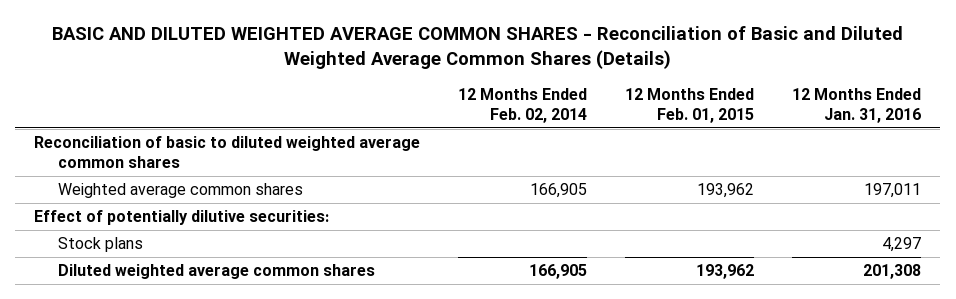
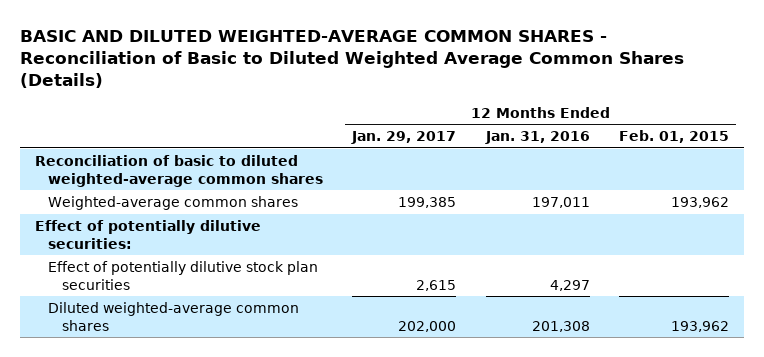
- BASIC AND DILUTED WEIGHTED AVERAGE COMMON SHARES - Reconciliation of Basic and Diluted Weighted Average Common Shares (Details)
+ BASIC AND DILUTED WEIGHTED-AVERAGE COMMON SHARES - Reconciliation of Basic to Diluted Weighted Average Common Shares (Details)
- | 12 Months Ended Feb. 02, 2014 | 12 Months Ended Feb. 01, 2015 | 12 Months Ended Jan. 31, 2016
+ | 12 Months Ended Jan. 29, 2017 | 12 Months Ended Jan. 31, 2016 | 12 Months Ended Feb. 01, 2015
- Reconciliation of basic to diluted weighted average common shares
- Weighted average common shares | 166,905 | 193,962 | 197,011
+ Reconciliation of basic to diluted weighted-average common shares
+ Weighted-average common shares | 199,385 | 197,011 | 193,962
- Stock plans | | | 4,297
- Diluted weighted average common shares | 166,905 | 193,962 | 201,308
+ Effect of potentially dilutive stock plan securities | 2,615 | 4,297 |
+ Diluted weighted-average common shares | 202,000 | 201,308 | 193,962

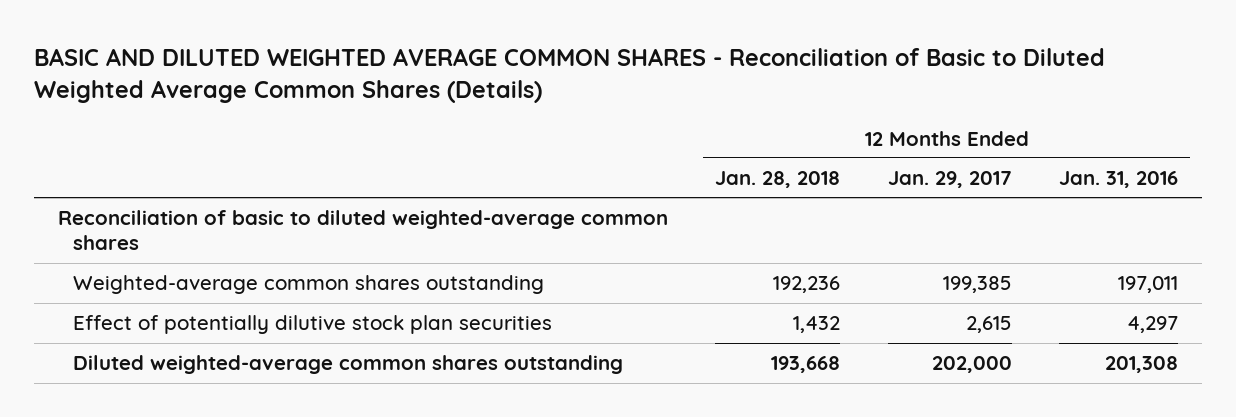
- BASIC AND DILUTED WEIGHTED-AVERAGE COMMON SHARES - Reconciliation of Basic to Diluted Weighted Average Common Shares (Details)
+ BASIC AND DILUTED WEIGHTED AVERAGE COMMON SHARES - Reconciliation of Basic to Diluted Weighted Average Common Shares (Details)
- | 12 Months Ended Jan. 29, 2017 | 12 Months Ended Jan. 31, 2016 | 12 Months Ended Feb. 01, 2015
+ | 12 Months Ended Jan. 28, 2018 | 12 Months Ended Jan. 29, 2017 | 12 Months Ended Jan. 31, 2016
- Weighted-average common shares | 199,385 | 197,011 | 193,962
- Effect of potentially dilutive securities:
+ Weighted-average common shares outstanding | 192,236 | 199,385 | 197,011
- Diluted weighted-average common shares | 202,000 | 201,308 | 193,962
+ Diluted weighted-average common shares outstanding | 193,668 | 202,000 | 201,308

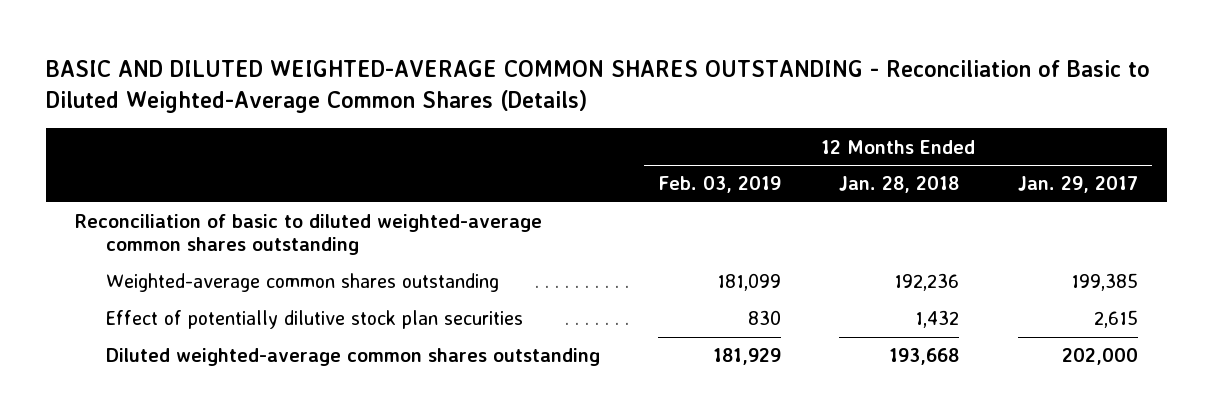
- BASIC AND DILUTED WEIGHTED AVERAGE COMMON SHARES - Reconciliation of Basic to Diluted Weighted Average Common Shares (Details)
+ BASIC AND DILUTED WEIGHTED-AVERAGE COMMON SHARES OUTSTANDING - Reconciliation of Basic to Diluted Weighted-Average Common Shares (Details)
- | 12 Months Ended Jan. 28, 2018 | 12 Months Ended Jan. 29, 2017 | 12 Months Ended Jan. 31, 2016
+ | 12 Months Ended Feb. 03, 2019 | 12 Months Ended Jan. 28, 2018 | 12 Months Ended Jan. 29, 2017
- Reconciliation of basic to diluted weighted-average common shares
+ Reconciliation of basic to diluted weighted-average common shares outstanding

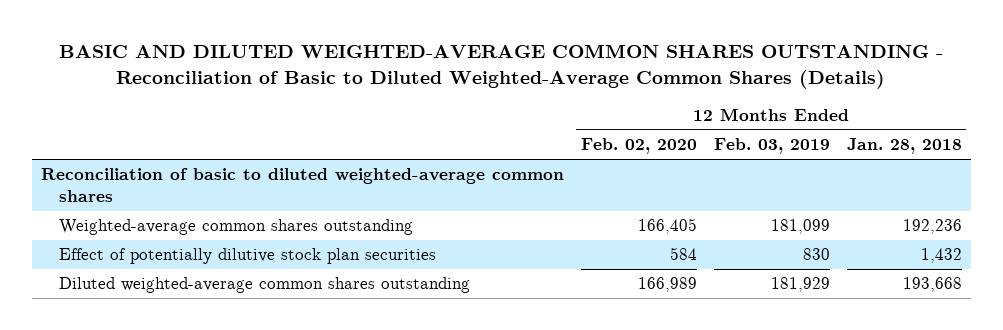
- | 12 Months Ended Feb. 03, 2019 | 12 Months Ended Jan. 28, 2018 | 12 Months Ended Jan. 29, 2017
+ | 12 Months Ended Feb. 02, 2020 | 12 Months Ended Feb. 03, 2019 | 12 Months Ended Jan. 28, 2018
- Reconciliation of basic to diluted weighted-average common shares outstanding
+ Reconciliation of basic to diluted weighted-average common shares

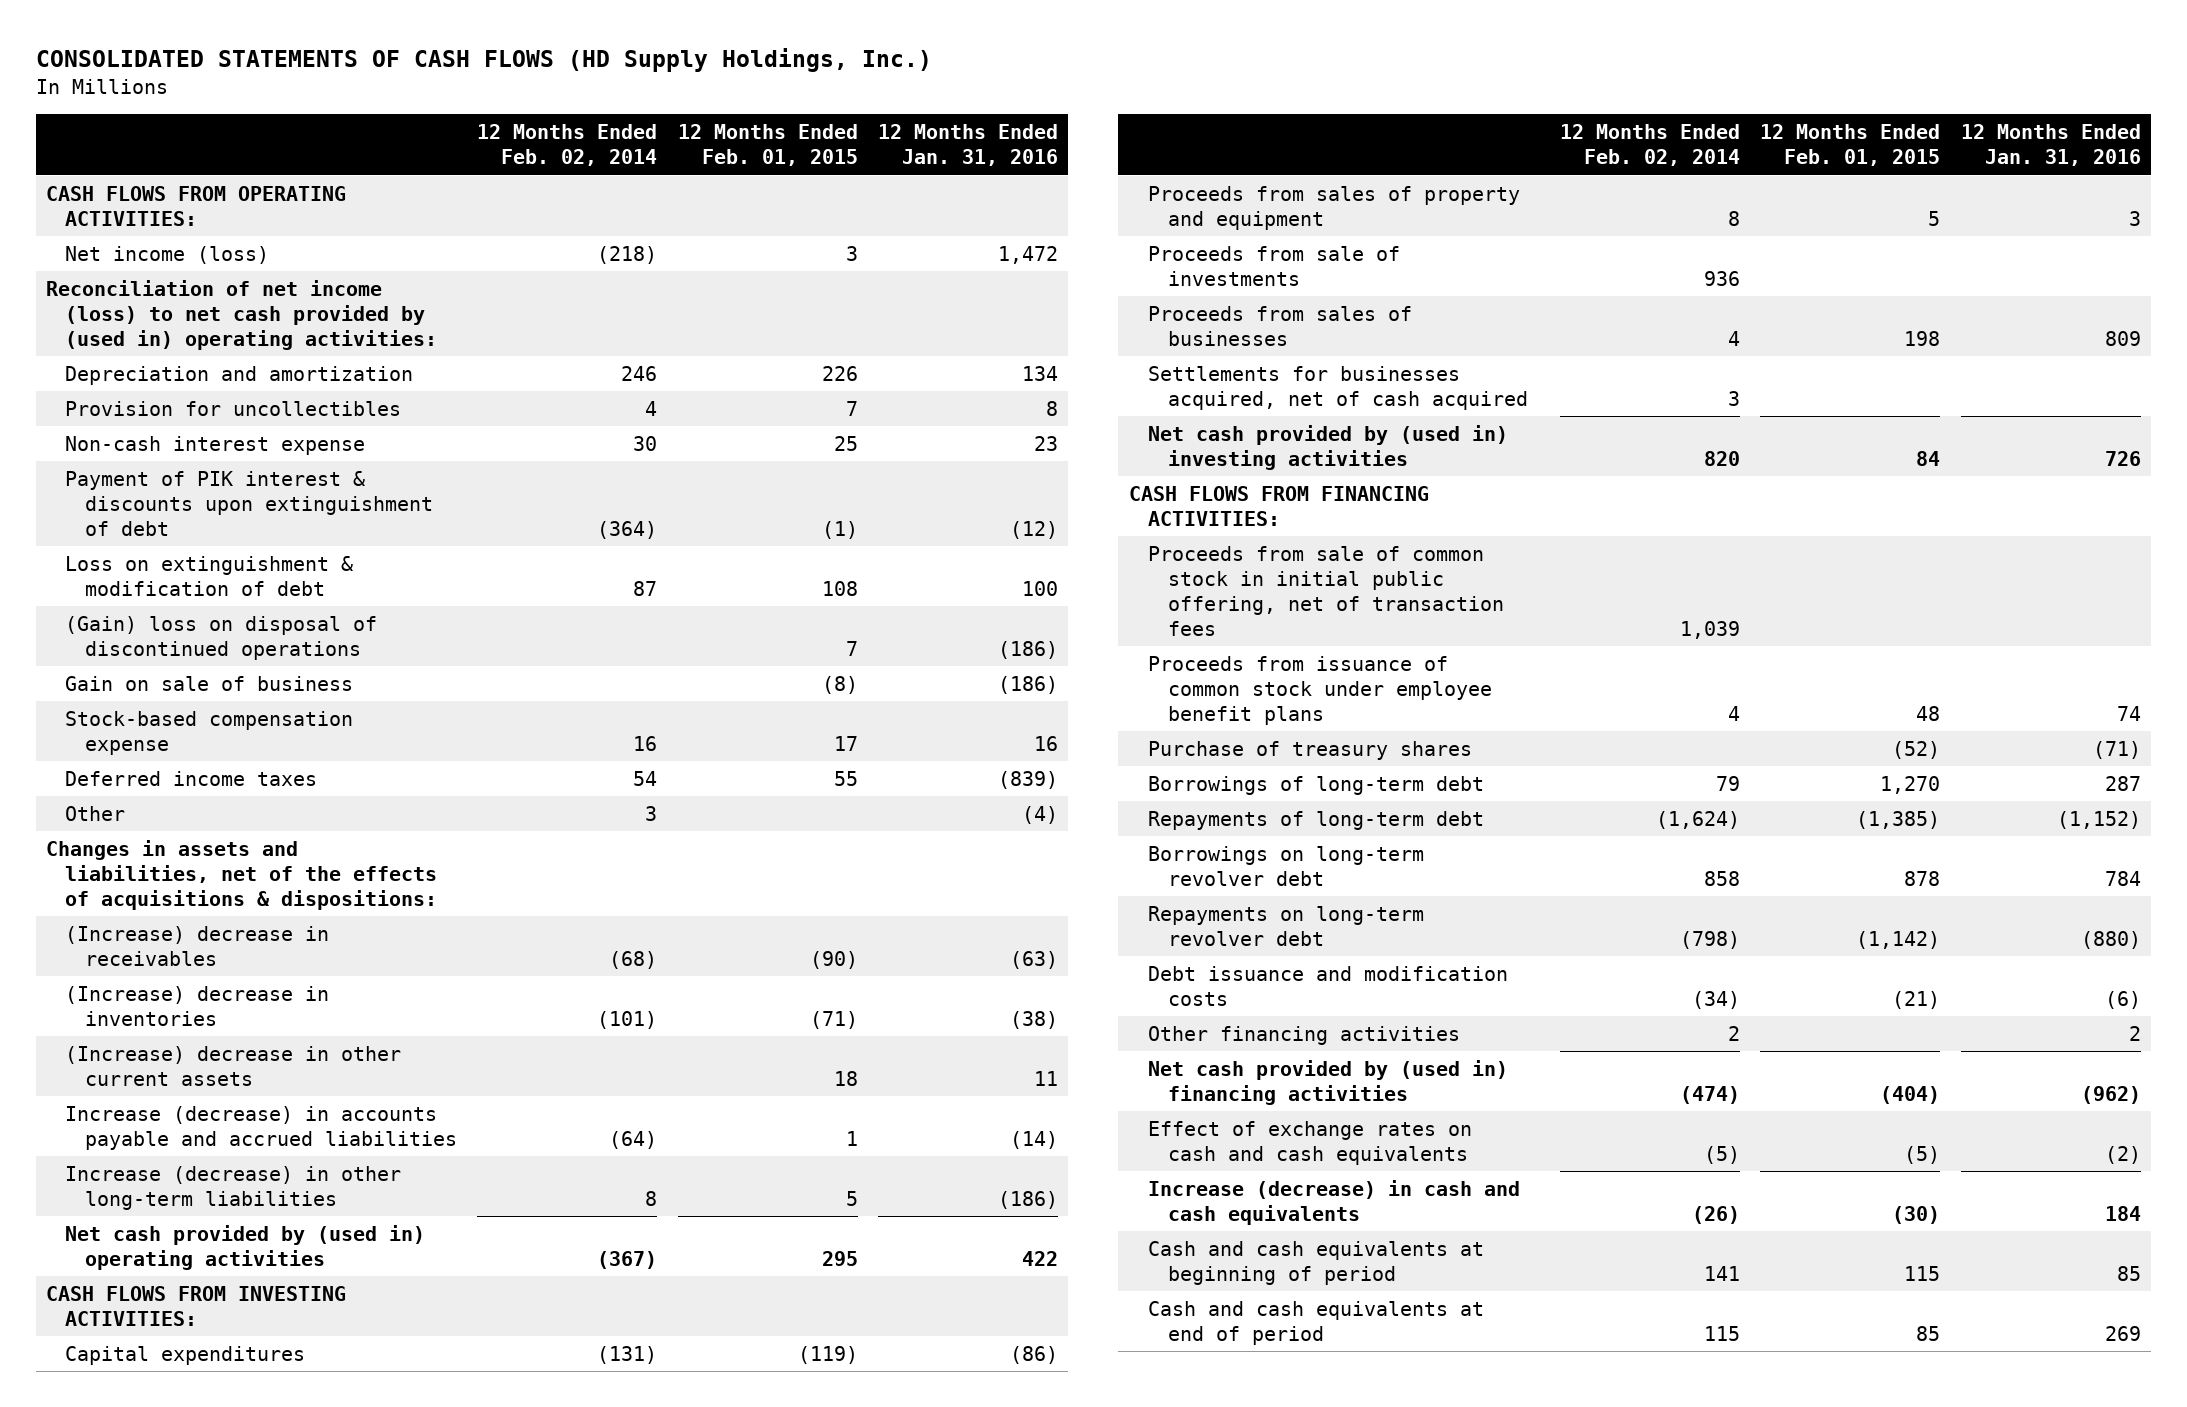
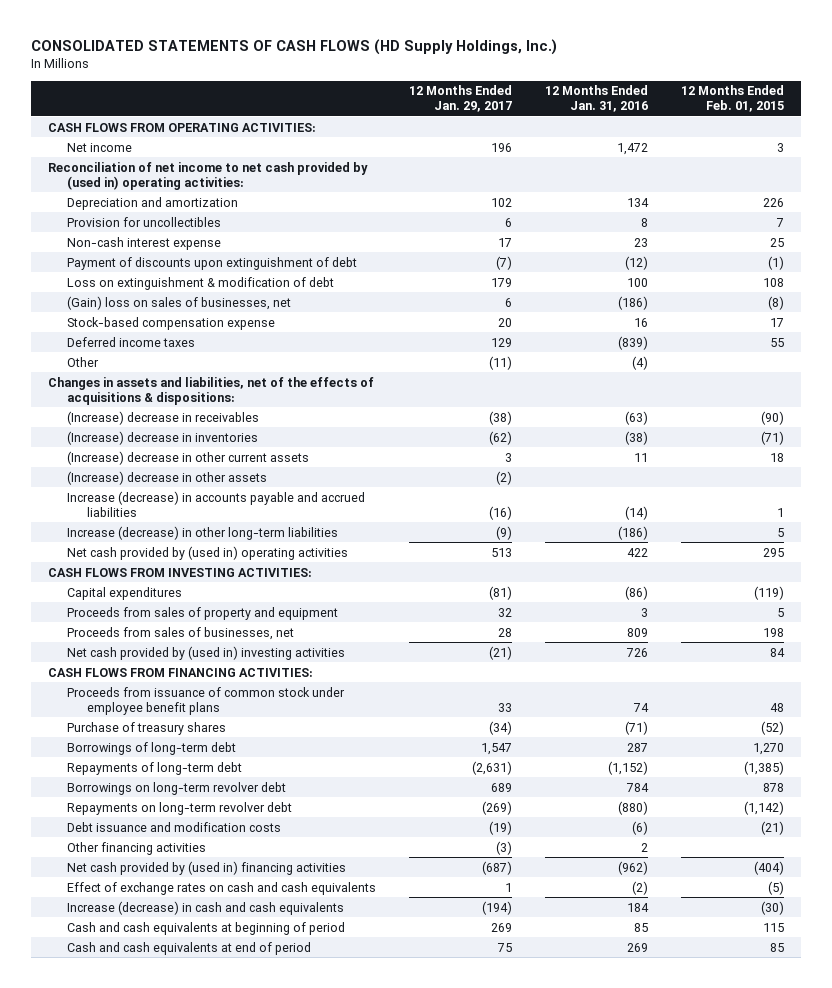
- | 12 Months Ended Feb. 02, 2014 | 12 Months Ended Feb. 01, 2015 | 12 Months Ended Jan. 31, 2016
+ | 12 Months Ended Jan. 29, 2017 | 12 Months Ended Jan. 31, 2016 | 12 Months Ended Feb. 01, 2015
- Net income (loss) | (218) | 3 | 1,472
- Reconciliation of net income (loss) to net cash provided by (used in) operating activities:
+ Net income | 196 | 1,472 | 3
+ Reconciliation of net income to net cash provided by (used in) operating activities:
- Payment of PIK interest & discounts upon extinguishment of debt | (364) | (1) | (12)
+ Payment of discounts upon extinguishment of debt | (7) | (12) | (1)
- (Gain) loss on disposal of discontinued operations | | 7 | (186)
- Gain on sale of business | | (8) | (186)
+ (Gain) loss on sales of businesses, net | 6 | (186) | (8)
+ (Increase) decrease in other assets | (2) | |
- Proceeds from sale of investments | 936 | |
- Proceeds from sales of businesses | 4 | 198 | 809
- Settlements for businesses acquired, net of cash acquired | 3 | |
+ Proceeds from sales of businesses, net | 28 | 809 | 198
- Proceeds from sale of common stock in initial public offering, net of transaction fees | 1,039 | |

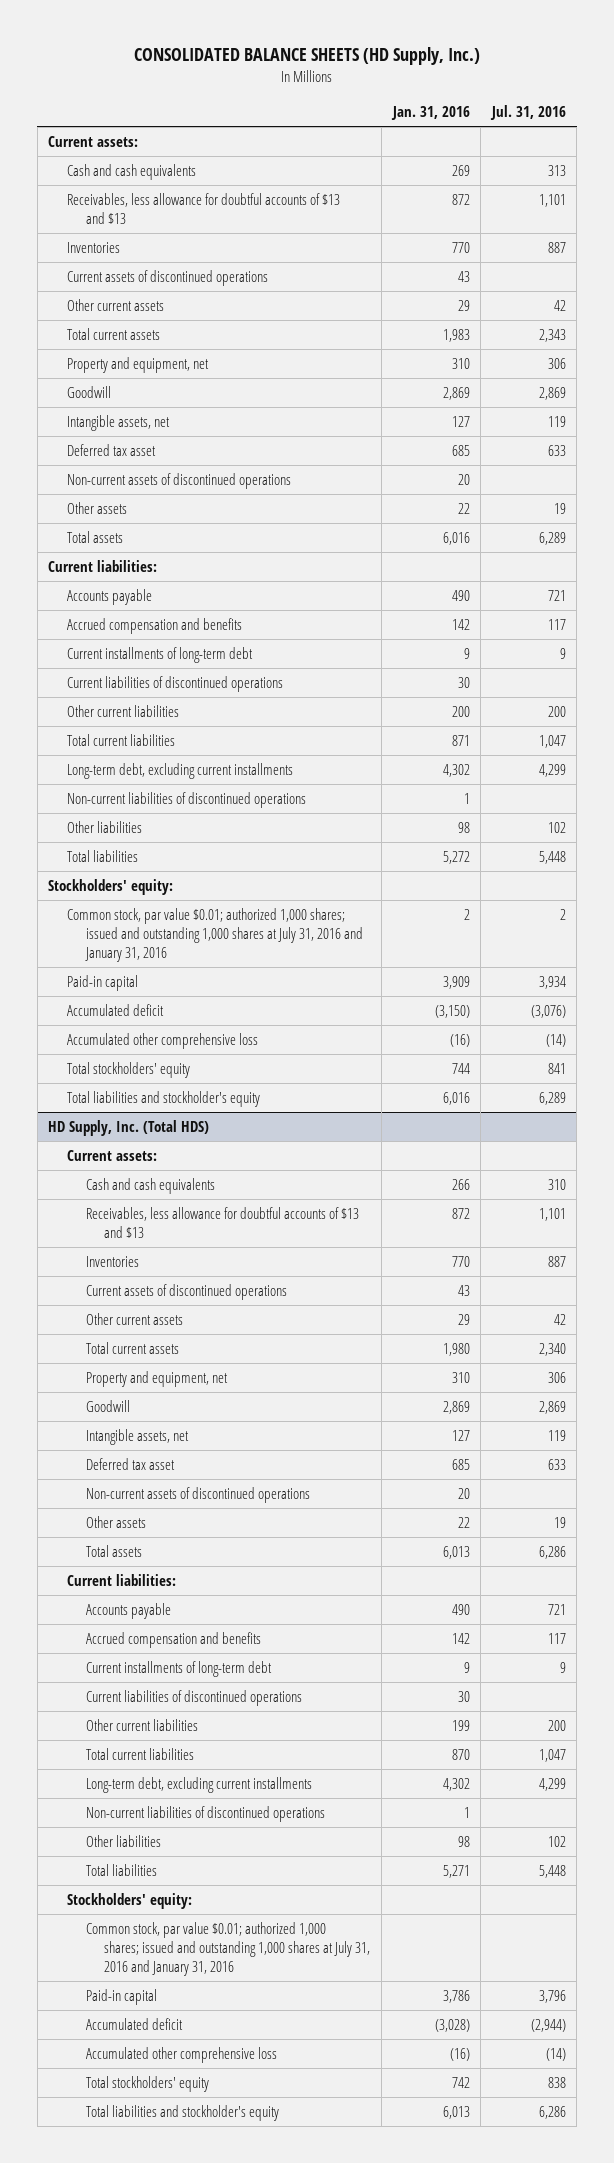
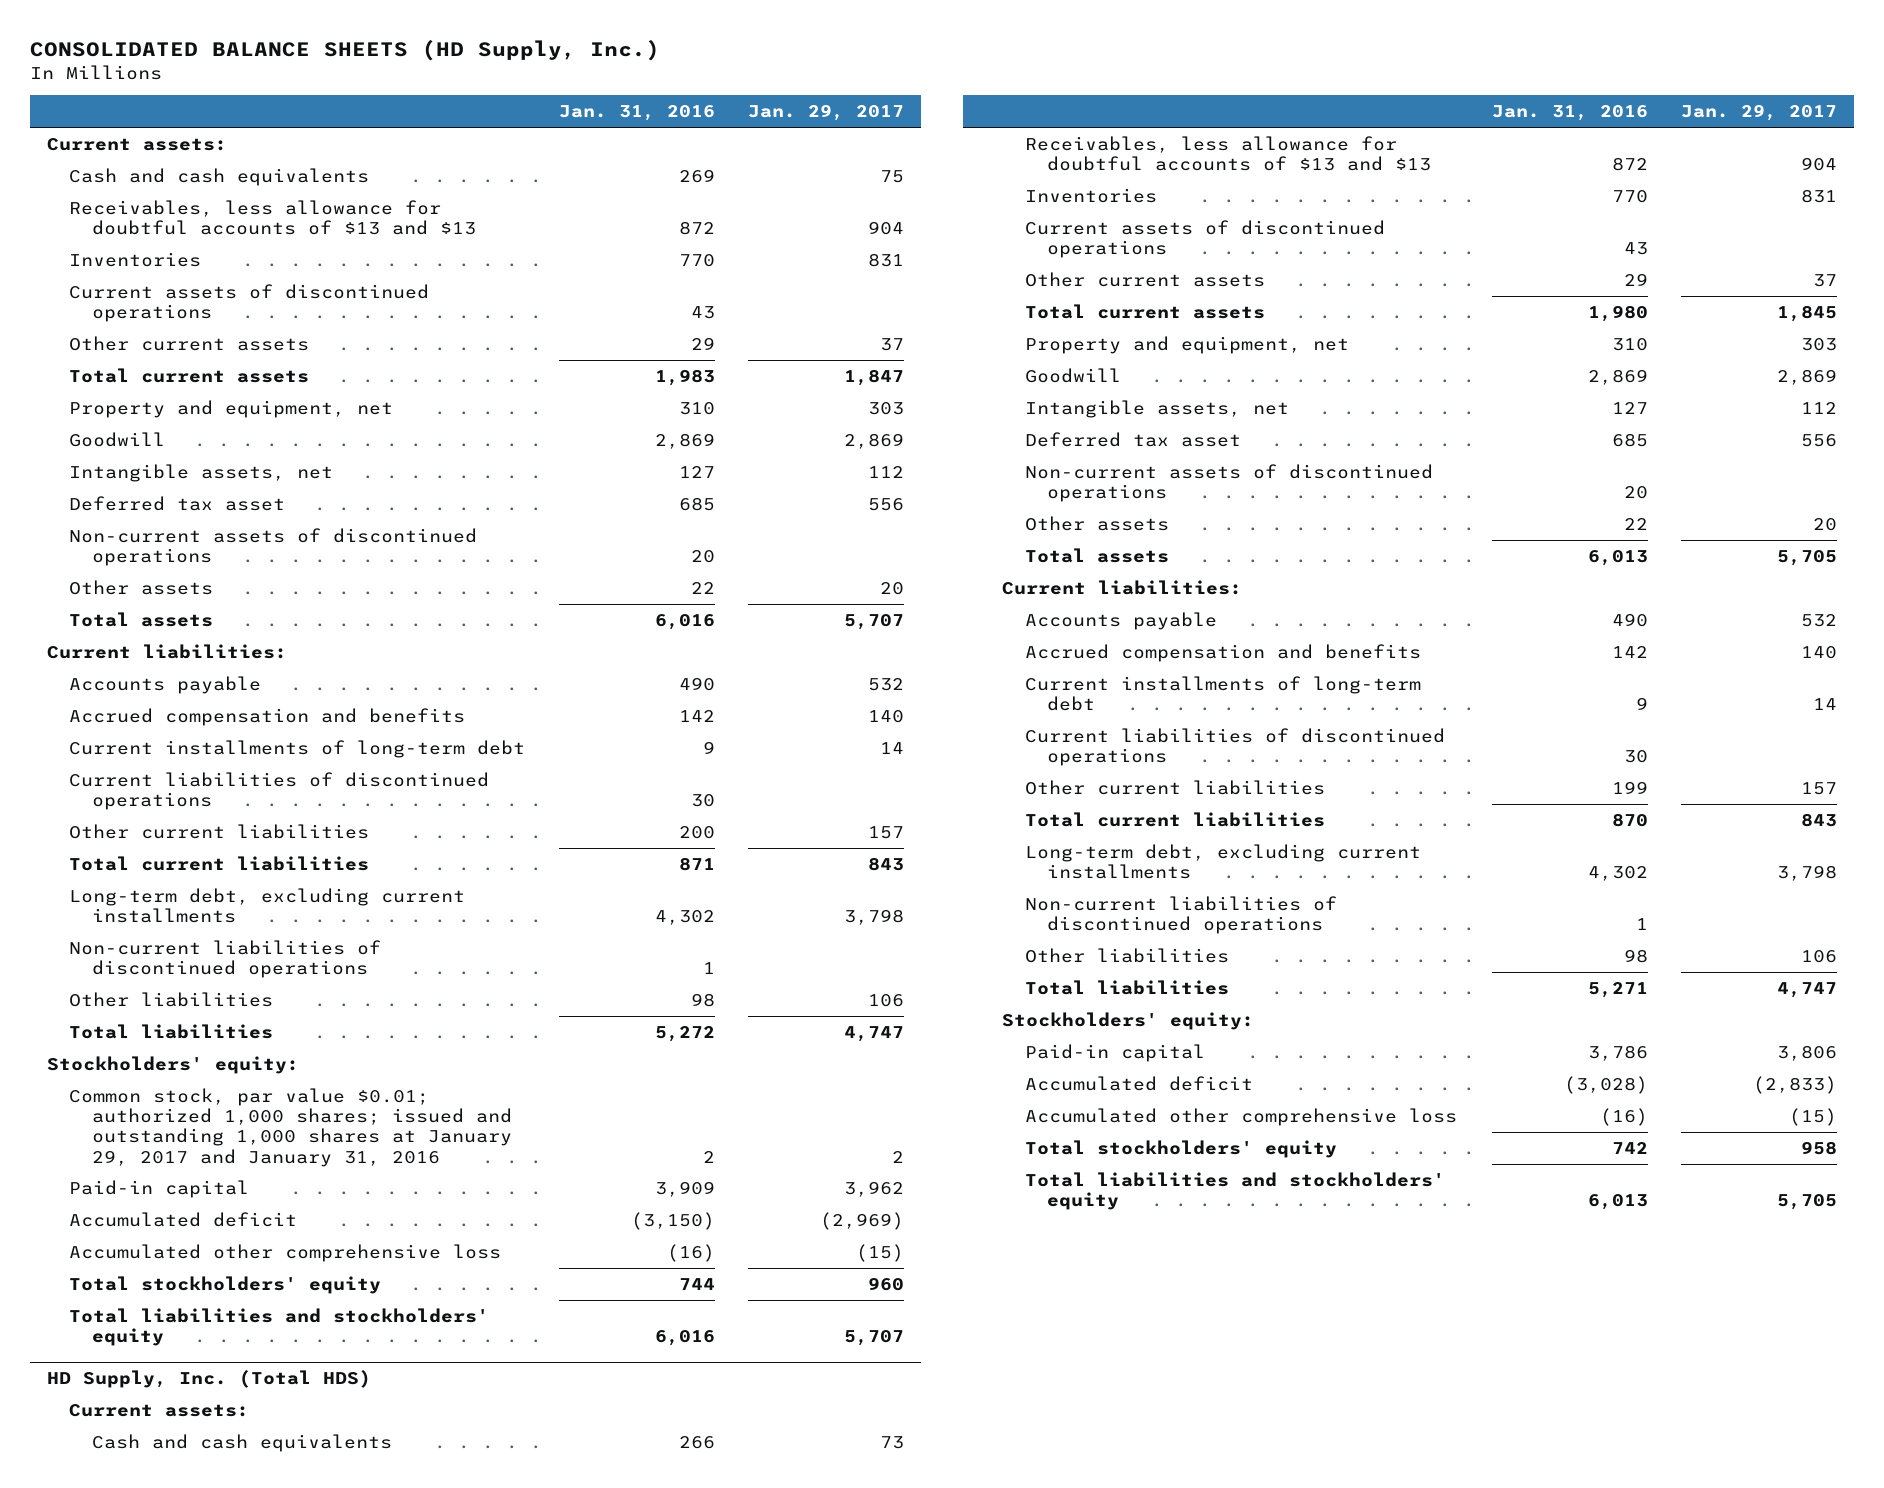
- | Jan. 31, 2016 | Jul. 31, 2016
+ | Jan. 31, 2016 | Jan. 29, 2017
- Common stock, par value $0.01; authorized 1,000 shares; issued and outstanding 1,000 shares at July 31, 2016 and January 31, 2016 | 2 | 2
+ Common stock, par value $0.01; authorized 1,000 shares; issued and outstanding 1,000 shares at January 29, 2017 and January 31, 2016 | 2 | 2
- Total liabilities and stockholder's equity | 6,016 | 6,289
+ Total liabilities and stockholders' equity | 6,016 | 5,707
@ HD Supply, Inc. (Total HDS)
- Common stock, par value $0.01; authorized 1,000 shares; issued and outstanding 1,000 shares at July 31, 2016 and January 31, 2016
- Total liabilities and stockholder's equity | 6,013 | 6,286
+ Total liabilities and stockholders' equity | 6,013 | 5,705

